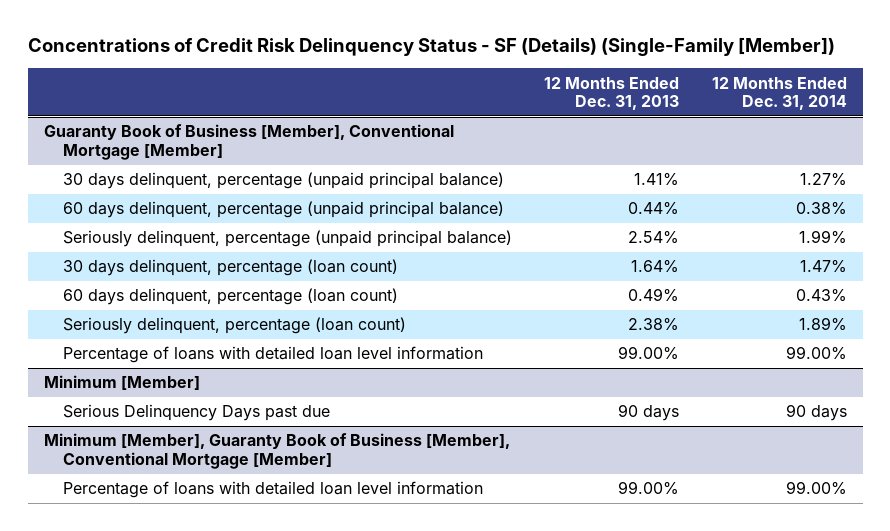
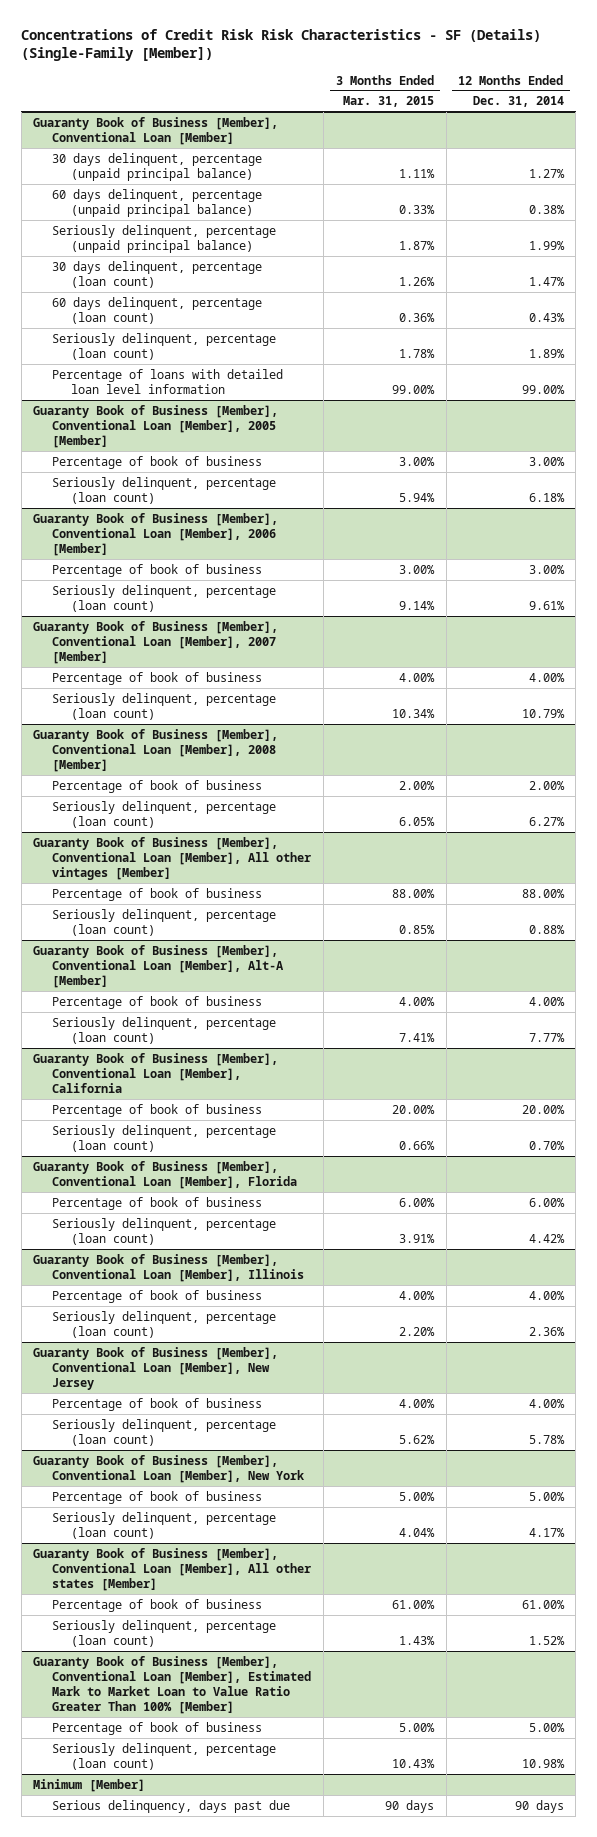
- Concentrations of Credit Risk Delinquency Status - SF (Details) (Single-Family [Member])
+ Concentrations of Credit Risk Risk Characteristics - SF (Details) (Single-Family [Member])
- | 12 Months Ended Dec. 31, 2013 | 12 Months Ended Dec. 31, 2014
+ | 3 Months Ended Mar. 31, 2015 | 12 Months Ended Dec. 31, 2014
- Guaranty Book of Business [Member], Conventional Mortgage [Member]
+ Guaranty Book of Business [Member], Conventional Loan [Member]
+ Guaranty Book of Business [Member], Conventional Loan [Member], 2005 [Member]
+ Percentage of book of business | 3.00% | 3.00%
+ Seriously delinquent, percentage (loan count) | 5.94% | 6.18%
+ Guaranty Book of Business [Member], Conventional Loan [Member], 2006 [Member]
+ Percentage of book of business | 3.00% | 3.00%
+ Seriously delinquent, percentage (loan count) | 9.14% | 9.61%
+ Guaranty Book of Business [Member], Conventional Loan [Member], 2007 [Member]
+ Percentage of book of business | 4.00% | 4.00%
+ Seriously delinquent, percentage (loan count) | 10.34% | 10.79%
+ Guaranty Book of Business [Member], Conventional Loan [Member], 2008 [Member]
+ Percentage of book of business | 2.00% | 2.00%
+ Seriously delinquent, percentage (loan count) | 6.05% | 6.27%
+ Guaranty Book of Business [Member], Conventional Loan [Member], All other vintages [Member]
+ Percentage of book of business | 88.00% | 88.00%
+ Seriously delinquent, percentage (loan count) | 0.85% | 0.88%
+ Guaranty Book of Business [Member], Conventional Loan [Member], Alt-A [Member]
+ Percentage of book of business | 4.00% | 4.00%
+ Seriously delinquent, percentage (loan count) | 7.41% | 7.77%
+ Guaranty Book of Business [Member], Conventional Loan [Member], California
+ Percentage of book of business | 20.00% | 20.00%
+ Seriously delinquent, percentage (loan count) | 0.66% | 0.70%
+ Guaranty Book of Business [Member], Conventional Loan [Member], Florida
+ Percentage of book of business | 6.00% | 6.00%
+ Seriously delinquent, percentage (loan count) | 3.91% | 4.42%
+ Guaranty Book of Business [Member], Conventional Loan [Member], Illinois
+ Percentage of book of business | 4.00% | 4.00%
+ Seriously delinquent, percentage (loan count) | 2.20% | 2.36%
+ Guaranty Book of Business [Member], Conventional Loan [Member], New Jersey
+ Percentage of book of business | 4.00% | 4.00%
+ Seriously delinquent, percentage (loan count) | 5.62% | 5.78%
+ Guaranty Book of Business [Member], Conventional Loan [Member], New York
+ Percentage of book of business | 5.00% | 5.00%
+ Seriously delinquent, percentage (loan count) | 4.04% | 4.17%
+ Guaranty Book of Business [Member], Conventional Loan [Member], All other states [Member]
+ Percentage of book of business | 61.00% | 61.00%
+ Seriously delinquent, percentage (loan count) | 1.43% | 1.52%
+ Guaranty Book of Business [Member], Conventional Loan [Member], Estimated Mark to Market Loan to Value Ratio Greater Than 100% [Member]
+ Percentage of book of business | 5.00% | 5.00%
+ Seriously delinquent, percentage (loan count) | 10.43% | 10.98%
@ Minimum [Member]
- Serious Delinquency Days past due | 90 days | 90 days
- Minimum [Member], Guaranty Book of Business [Member], Conventional Mortgage [Member]
- Percentage of loans with detailed loan level information | 99.00% | 99.00%
@ Minimum [Member]
+ Serious delinquency, days past due | 90 days | 90 days

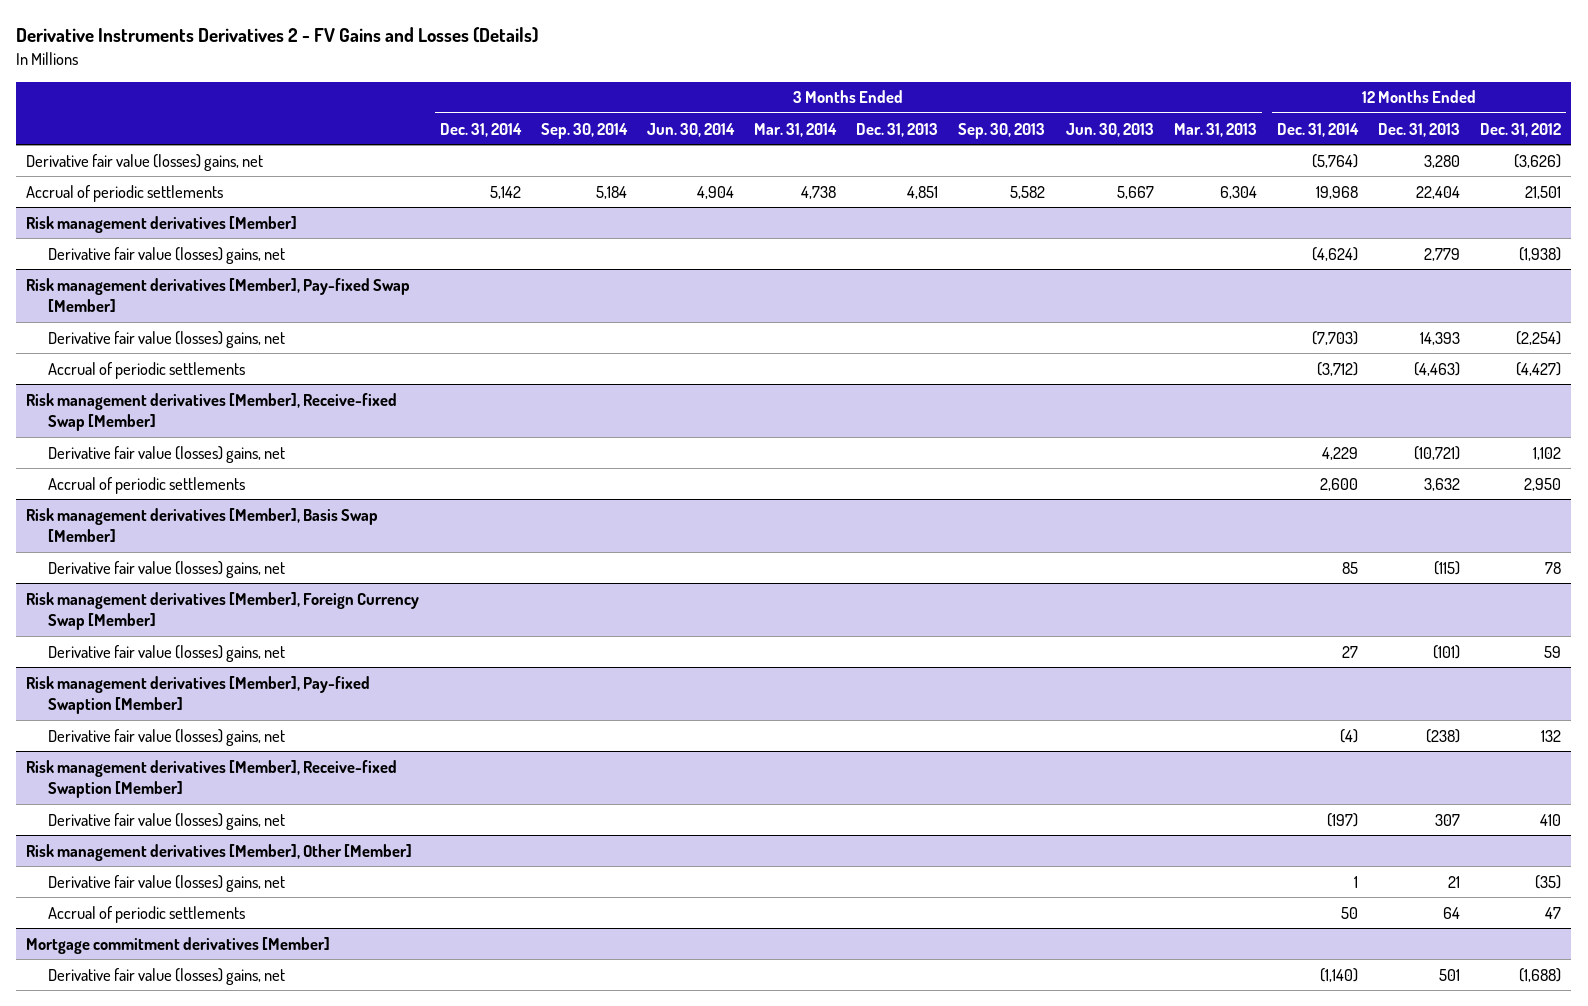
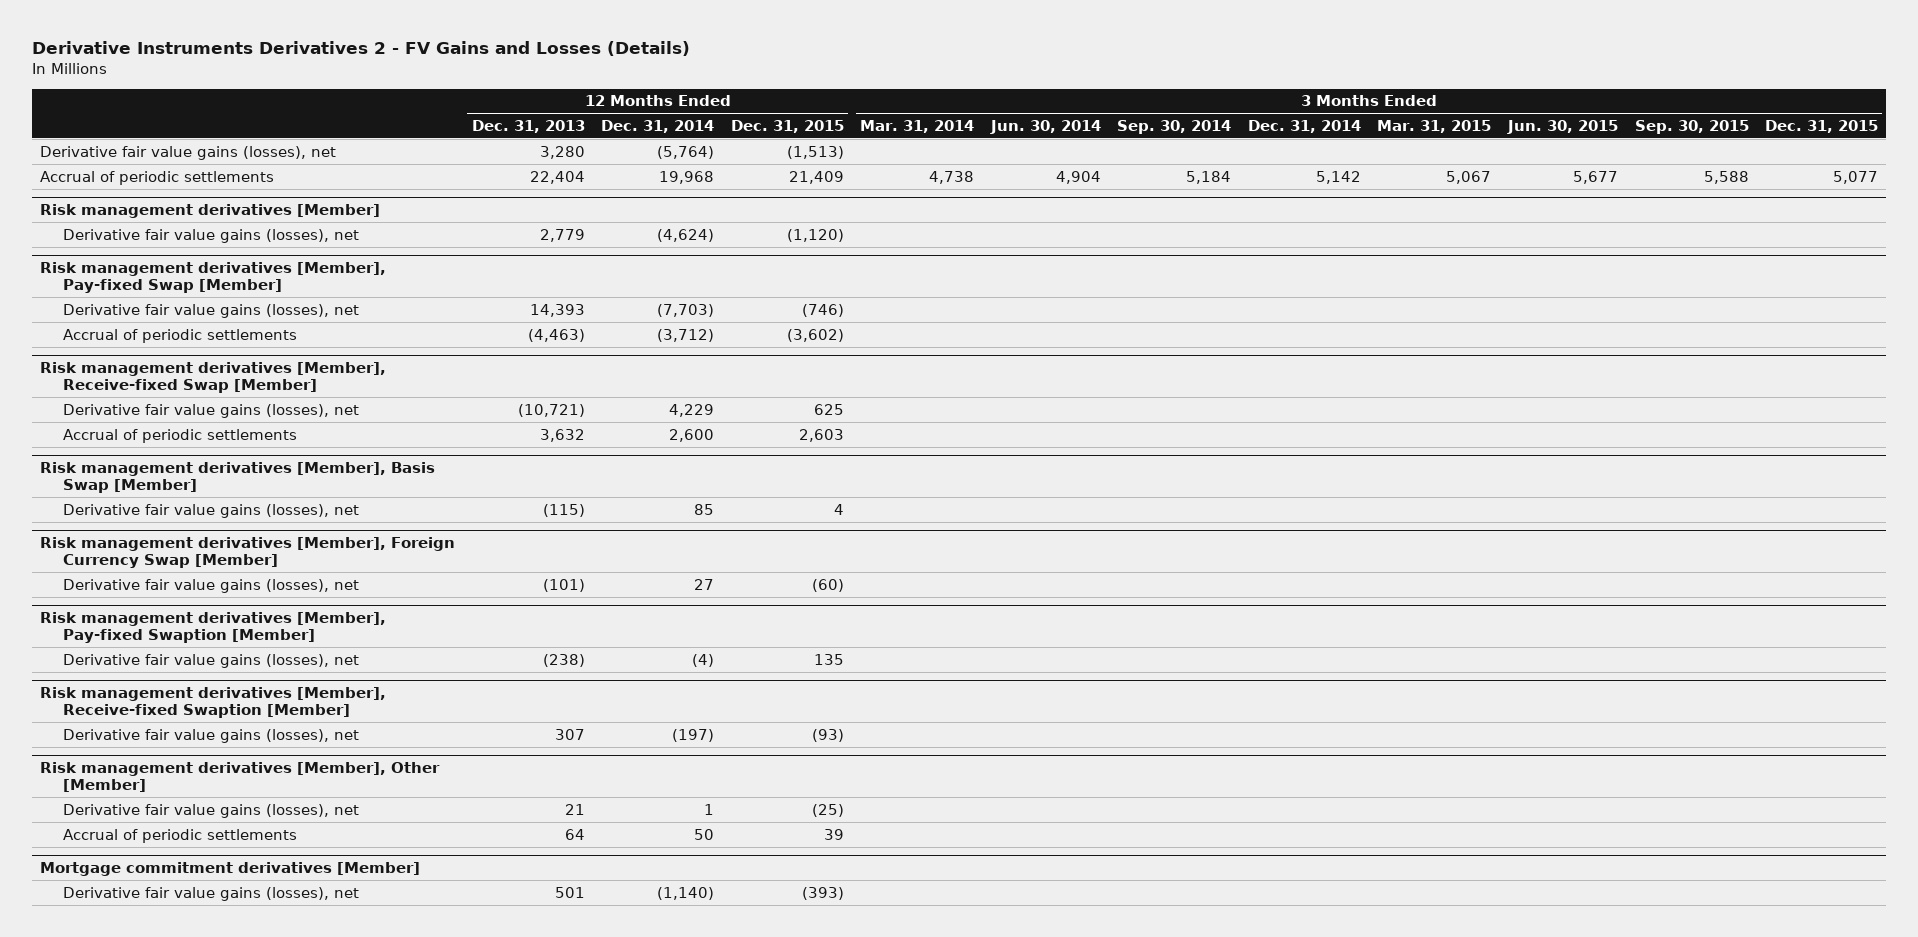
- | 3 Months Ended Dec. 31, 2014 | 3 Months Ended Sep. 30, 2014 | 3 Months Ended Jun. 30, 2014 | 3 Months Ended Mar. 31, 2014 | 3 Months Ended Dec. 31, 2013 | 3 Months Ended Sep. 30, 2013 | 3 Months Ended Jun. 30, 2013 | 3 Months Ended Mar. 31, 2013 | 12 Months Ended Dec. 31, 2014 | 12 Months Ended Dec. 31, 2013 | 12 Months Ended Dec. 31, 2012
+ | 12 Months Ended Dec. 31, 2013 | 12 Months Ended Dec. 31, 2014 | 12 Months Ended Dec. 31, 2015 | 3 Months Ended Mar. 31, 2014 | 3 Months Ended Jun. 30, 2014 | 3 Months Ended Sep. 30, 2014 | 3 Months Ended Dec. 31, 2014 | 3 Months Ended Mar. 31, 2015 | 3 Months Ended Jun. 30, 2015 | 3 Months Ended Sep. 30, 2015 | 3 Months Ended Dec. 31, 2015
- Derivative fair value (losses) gains, net | | | | | | | | | (5,764) | 3,280 | (3,626)
+ Derivative fair value gains (losses), net | 3,280 | (5,764) | (1,513) | | | | | | | |
@ Risk management derivatives [Member]
- Derivative fair value (losses) gains, net | | | | | | | | | (4,624) | 2,779 | (1,938)
+ Derivative fair value gains (losses), net | 2,779 | (4,624) | (1,120) | | | | | | | |
@ Risk management derivatives [Member], Pay-fixed Swap [Member]
- Derivative fair value (losses) gains, net | | | | | | | | | (7,703) | 14,393 | (2,254)
+ Derivative fair value gains (losses), net | 14,393 | (7,703) | (746) | | | | | | | |
@ Risk management derivatives [Member], Receive-fixed Swap [Member]
- Derivative fair value (losses) gains, net | | | | | | | | | 4,229 | (10,721) | 1,102
+ Derivative fair value gains (losses), net | (10,721) | 4,229 | 625 | | | | | | | |
@ Risk management derivatives [Member], Basis Swap [Member]
- Derivative fair value (losses) gains, net | | | | | | | | | 85 | (115) | 78
+ Derivative fair value gains (losses), net | (115) | 85 | 4 | | | | | | | |
@ Risk management derivatives [Member], Foreign Currency Swap [Member]
- Derivative fair value (losses) gains, net | | | | | | | | | 27 | (101) | 59
+ Derivative fair value gains (losses), net | (101) | 27 | (60) | | | | | | | |
@ Risk management derivatives [Member], Pay-fixed Swaption [Member]
- Derivative fair value (losses) gains, net | | | | | | | | | (4) | (238) | 132
+ Derivative fair value gains (losses), net | (238) | (4) | 135 | | | | | | | |
@ Risk management derivatives [Member], Receive-fixed Swaption [Member]
- Derivative fair value (losses) gains, net | | | | | | | | | (197) | 307 | 410
+ Derivative fair value gains (losses), net | 307 | (197) | (93) | | | | | | | |
@ Risk management derivatives [Member], Other [Member]
- Derivative fair value (losses) gains, net | | | | | | | | | 1 | 21 | (35)
+ Derivative fair value gains (losses), net | 21 | 1 | (25) | | | | | | | |
@ Mortgage commitment derivatives [Member]
- Derivative fair value (losses) gains, net | | | | | | | | | (1,140) | 501 | (1,688)
+ Derivative fair value gains (losses), net | 501 | (1,140) | (393) | | | | | | | |

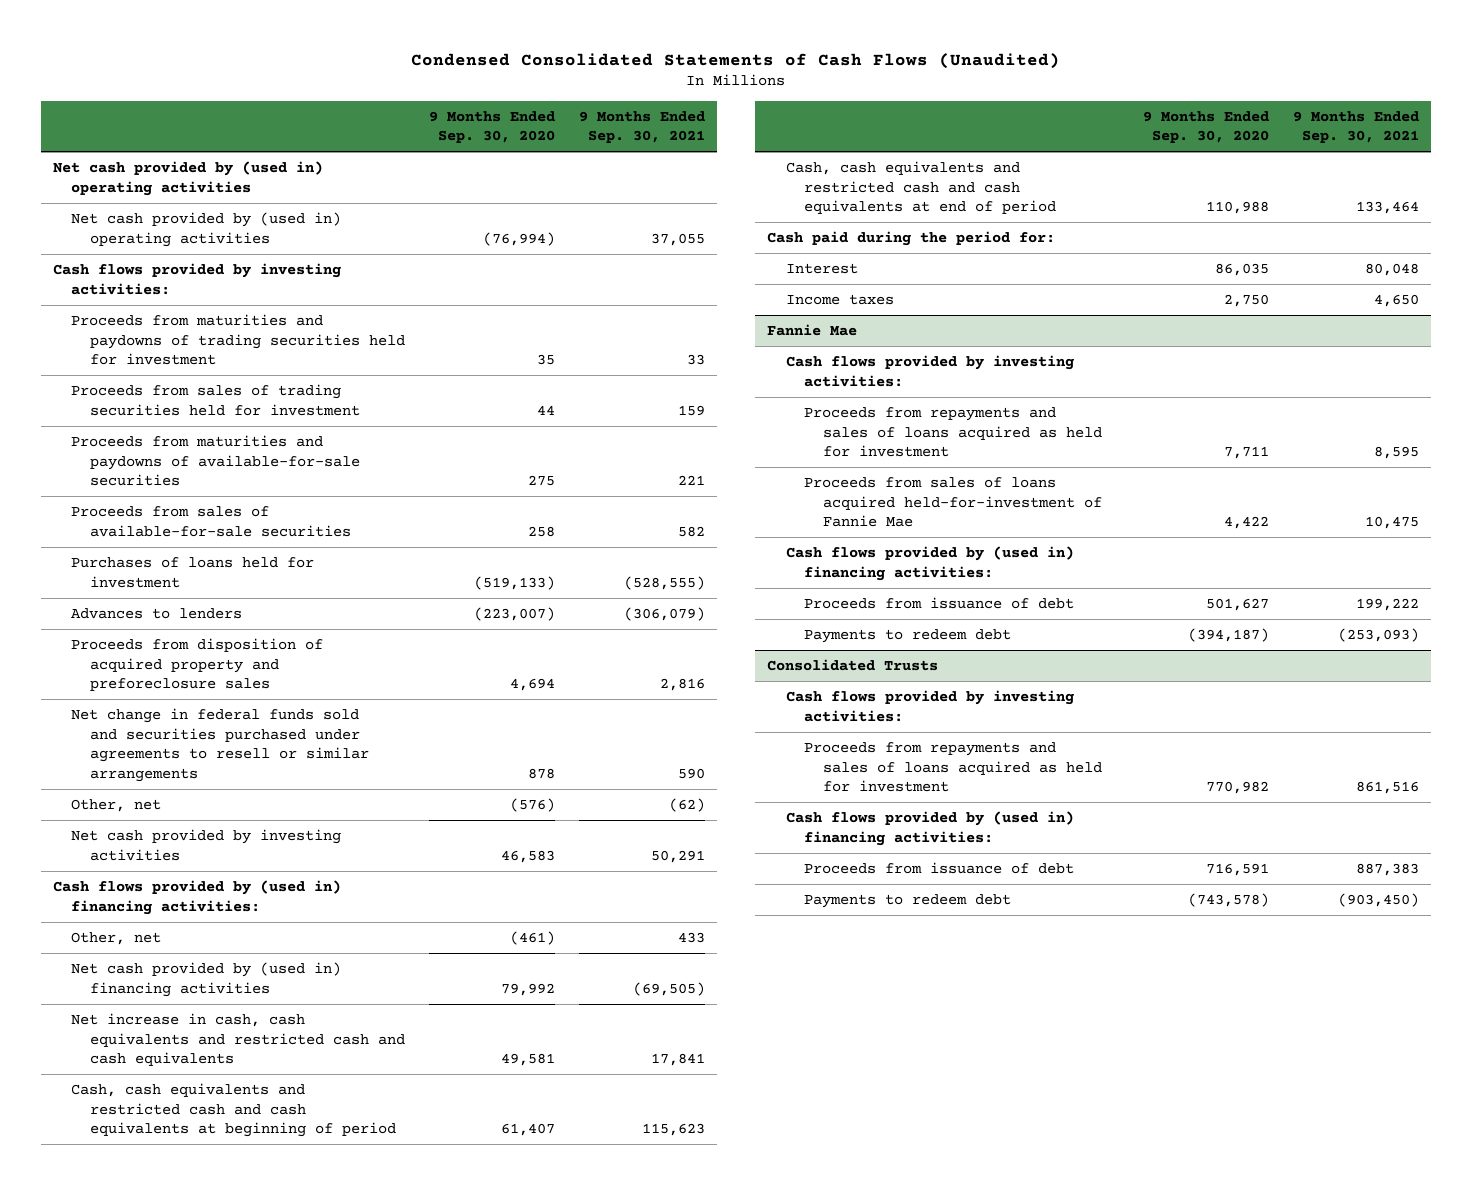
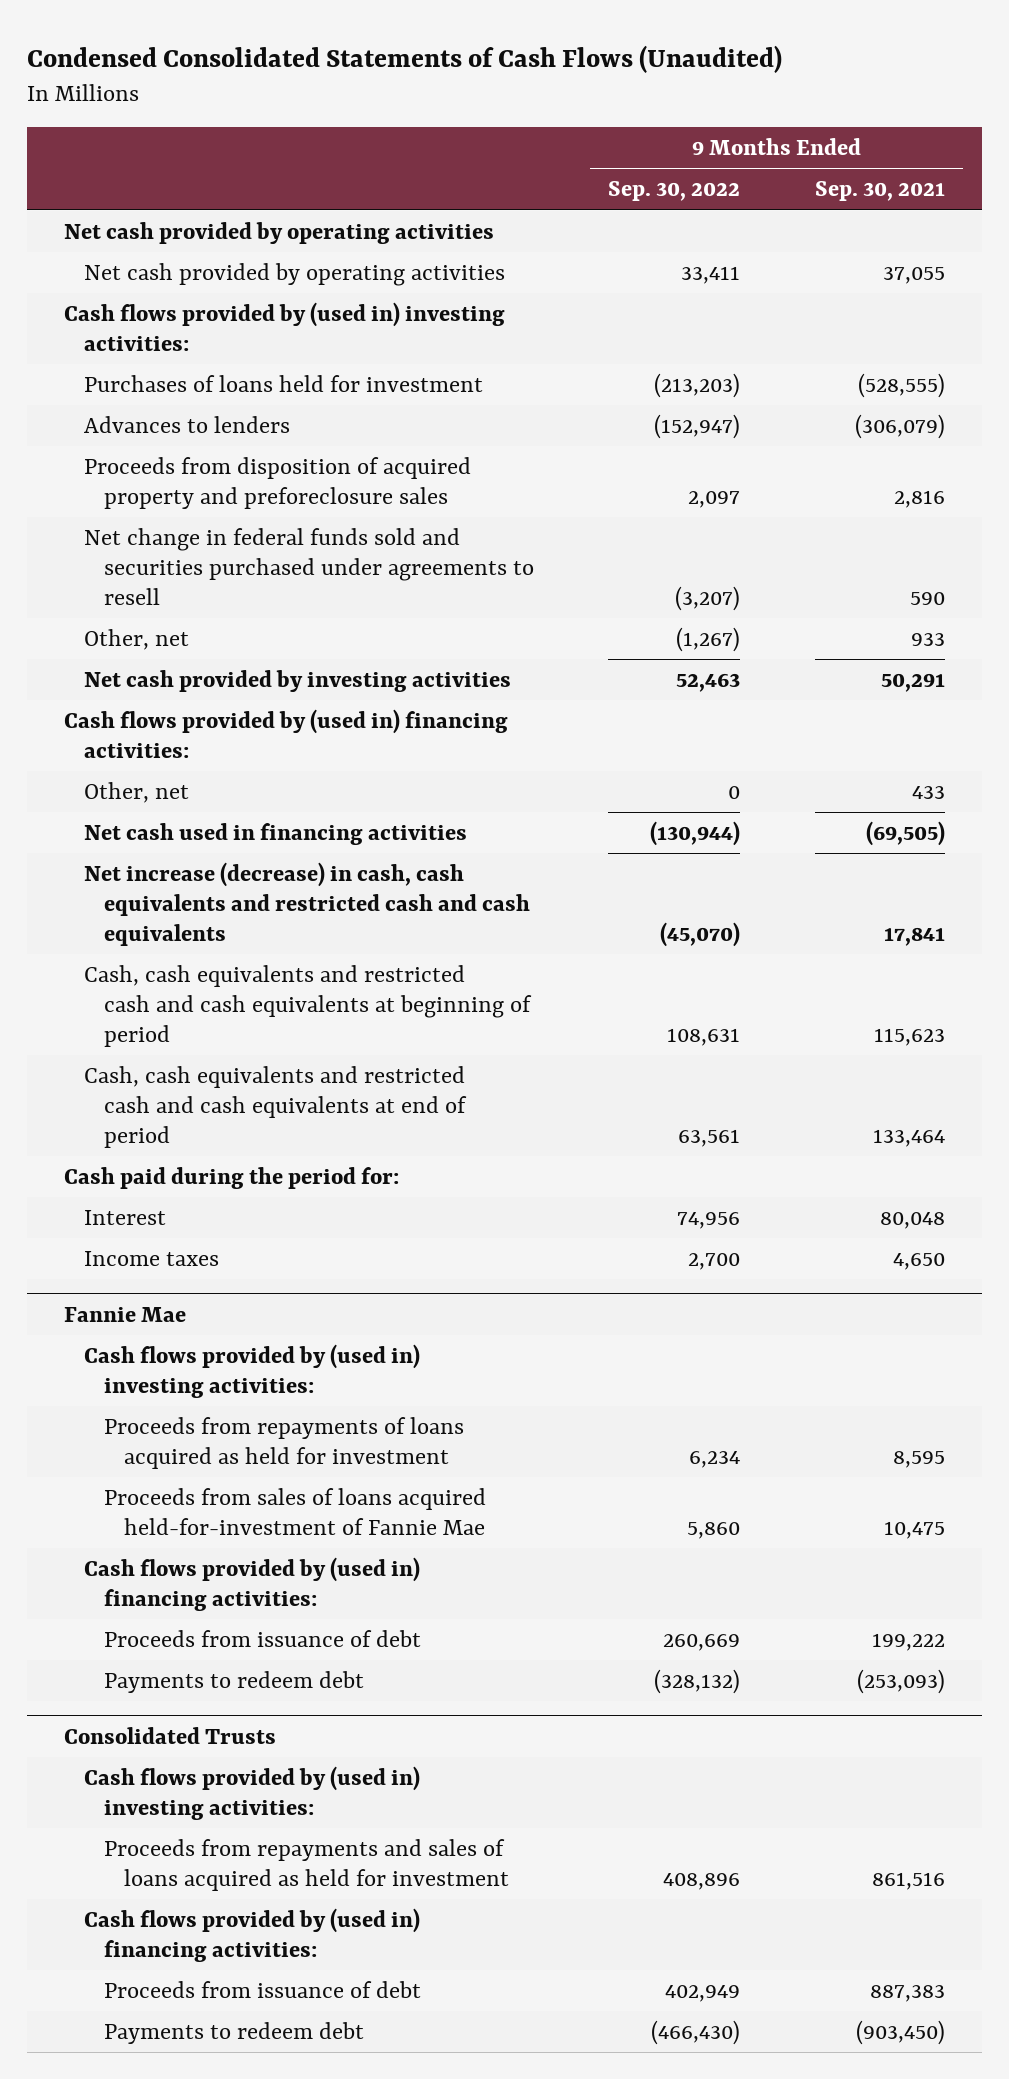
- | 9 Months Ended Sep. 30, 2020 | 9 Months Ended Sep. 30, 2021
+ | 9 Months Ended Sep. 30, 2022 | 9 Months Ended Sep. 30, 2021
- Net cash provided by (used in) operating activities
- Net cash provided by (used in) operating activities | (76,994) | 37,055
- Cash flows provided by investing activities:
- Proceeds from maturities and paydowns of trading securities held for investment | 35 | 33
- Proceeds from sales of trading securities held for investment | 44 | 159
- Proceeds from maturities and paydowns of available-for-sale securities | 275 | 221
- Proceeds from sales of available-for-sale securities | 258 | 582
+ Net cash provided by operating activities
+ Net cash provided by operating activities | 33,411 | 37,055
+ Cash flows provided by (used in) investing activities:
- Net change in federal funds sold and securities purchased under agreements to resell or similar arrangements | 878 | 590
- Other, net | (576) | (62)
+ Net change in federal funds sold and securities purchased under agreements to resell | (3,207) | 590
+ Other, net | (1,267) | 933
- Net cash provided by (used in) financing activities | 79,992 | (69,505)
- Net increase in cash, cash equivalents and restricted cash and cash equivalents | 49,581 | 17,841
+ Net cash used in financing activities | (130,944) | (69,505)
+ Net increase (decrease) in cash, cash equivalents and restricted cash and cash equivalents | (45,070) | 17,841
@ Fannie Mae
- Cash flows provided by investing activities:
- Proceeds from repayments and sales of loans acquired as held for investment | 7,711 | 8,595
+ Cash flows provided by (used in) investing activities:
+ Proceeds from repayments of loans acquired as held for investment | 6,234 | 8,595
@ Consolidated Trusts
- Cash flows provided by investing activities:
+ Cash flows provided by (used in) investing activities:

